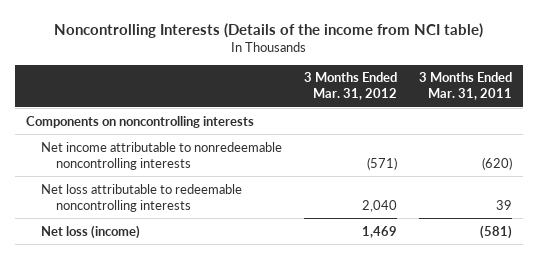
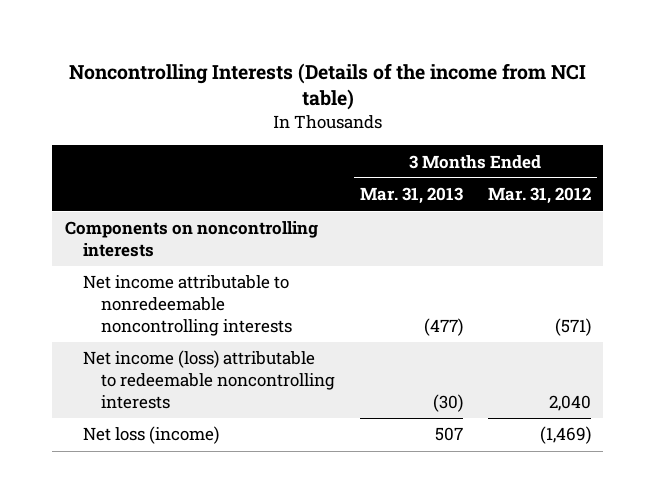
- | 3 Months Ended Mar. 31, 2012 | 3 Months Ended Mar. 31, 2011
+ | 3 Months Ended Mar. 31, 2013 | 3 Months Ended Mar. 31, 2012
- Net loss attributable to redeemable noncontrolling interests | 2,040 | 39
- Net loss (income) | 1,469 | (581)
+ Net income (loss) attributable to redeemable noncontrolling interests | (30) | 2,040
+ Net loss (income) | 507 | (1,469)

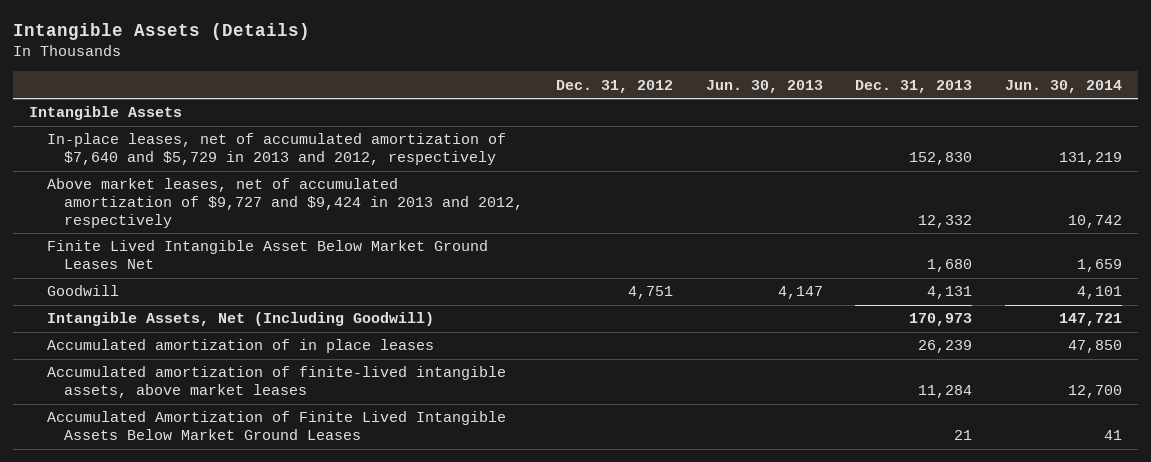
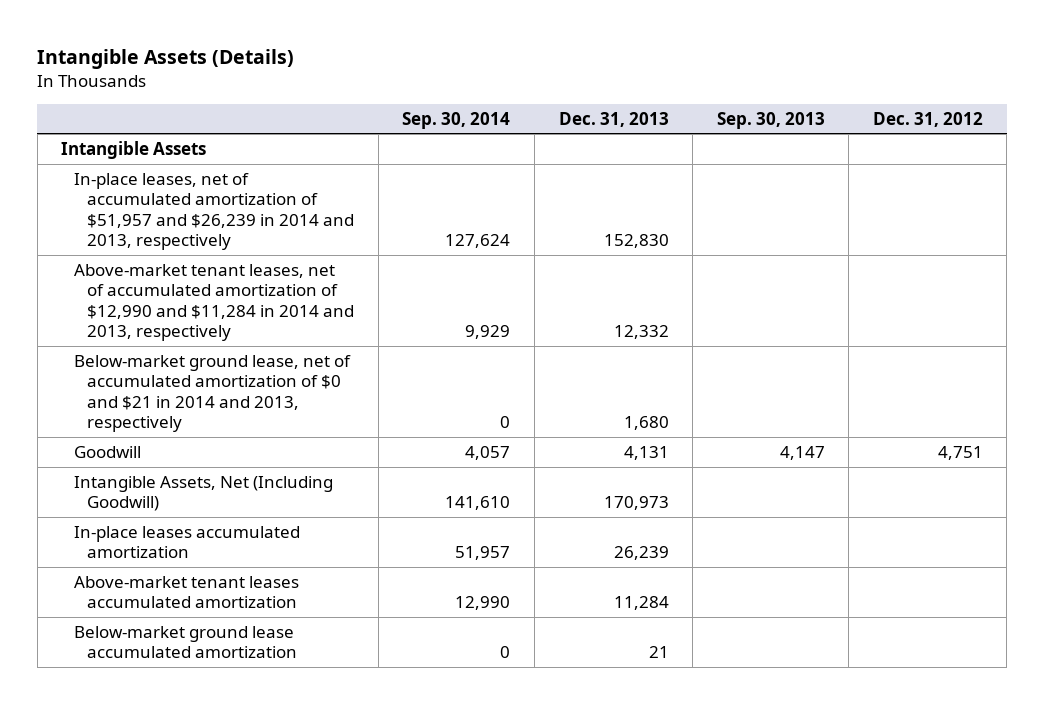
- | Dec. 31, 2012 | Jun. 30, 2013 | Dec. 31, 2013 | Jun. 30, 2014
+ | Sep. 30, 2014 | Dec. 31, 2013 | Sep. 30, 2013 | Dec. 31, 2012
- In-place leases, net of accumulated amortization of $7,640 and $5,729 in 2013 and 2012, respectively | | | 152,830 | 131,219
- Above market leases, net of accumulated amortization of $9,727 and $9,424 in 2013 and 2012, respectively | | | 12,332 | 10,742
- Finite Lived Intangible Asset Below Market Ground Leases Net | | | 1,680 | 1,659
+ In-place leases, net of accumulated amortization of $51,957 and $26,239 in 2014 and 2013, respectively | 127,624 | 152,830 | |
+ Above-market tenant leases, net of accumulated amortization of $12,990 and $11,284 in 2014 and 2013, respectively | 9,929 | 12,332 | |
+ Below-market ground lease, net of accumulated amortization of $0 and $21 in 2014 and 2013, respectively | 0 | 1,680 | |
- Accumulated amortization of in place leases | | | 26,239 | 47,850
- Accumulated amortization of finite-lived intangible assets, above market leases | | | 11,284 | 12,700
- Accumulated Amortization of Finite Lived Intangible Assets Below Market Ground Leases | | | 21 | 41
+ In-place leases accumulated amortization | 51,957 | 26,239 | |
+ Above-market tenant leases accumulated amortization | 12,990 | 11,284 | |
+ Below-market ground lease accumulated amortization | 0 | 21 | |

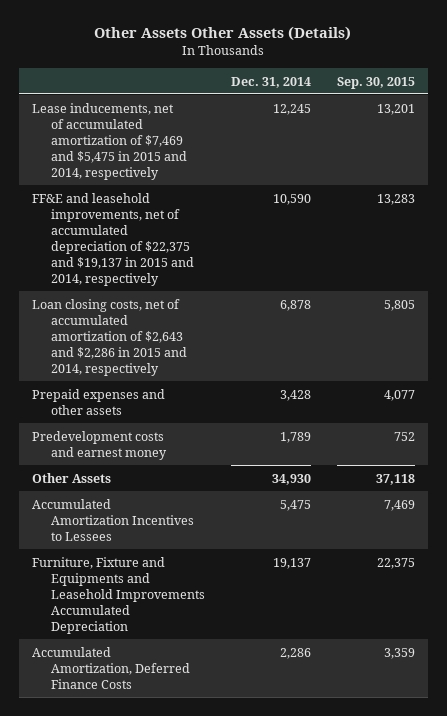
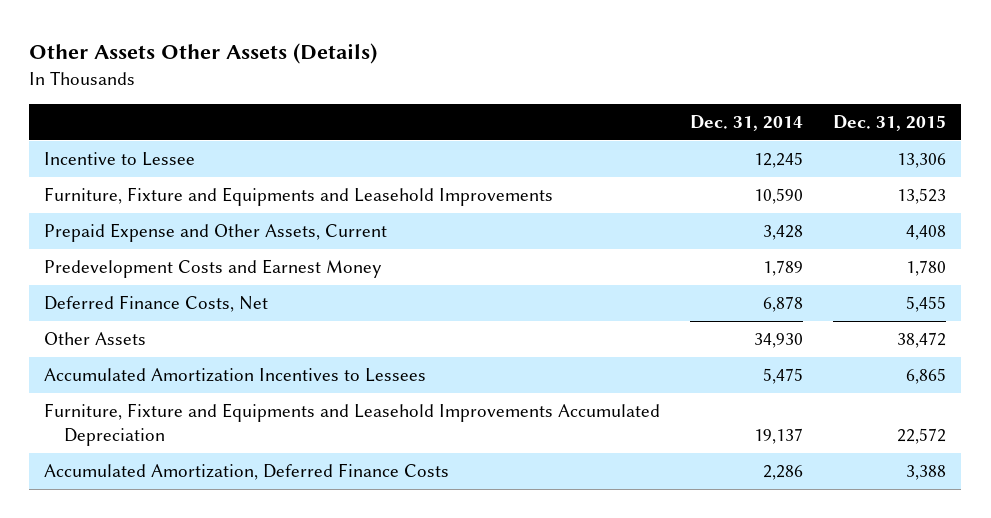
- | Dec. 31, 2014 | Sep. 30, 2015
+ | Dec. 31, 2014 | Dec. 31, 2015
- Lease inducements, net of accumulated amortization of $7,469 and $5,475 in 2015 and 2014, respectively | 12,245 | 13,201
- FF&E and leasehold improvements, net of accumulated depreciation of $22,375 and $19,137 in 2015 and 2014, respectively | 10,590 | 13,283
- Loan closing costs, net of accumulated amortization of $2,643 and $2,286 in 2015 and 2014, respectively | 6,878 | 5,805
- Prepaid expenses and other assets | 3,428 | 4,077
- Predevelopment costs and earnest money | 1,789 | 752
+ Incentive to Lessee | 12,245 | 13,306
+ Furniture, Fixture and Equipments and Leasehold Improvements | 10,590 | 13,523
+ Prepaid Expense and Other Assets, Current | 3,428 | 4,408
+ Predevelopment Costs and Earnest Money | 1,789 | 1,780
+ Deferred Finance Costs, Net | 6,878 | 5,455

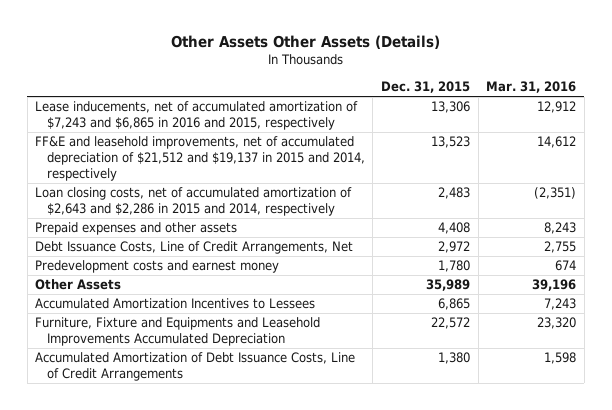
- | Dec. 31, 2014 | Dec. 31, 2015
+ | Dec. 31, 2015 | Mar. 31, 2016
- Incentive to Lessee | 12,245 | 13,306
- Furniture, Fixture and Equipments and Leasehold Improvements | 10,590 | 13,523
- Prepaid Expense and Other Assets, Current | 3,428 | 4,408
- Predevelopment Costs and Earnest Money | 1,789 | 1,780
- Deferred Finance Costs, Net | 6,878 | 5,455
- Other Assets | 34,930 | 38,472
+ Lease inducements, net of accumulated amortization of $7,243 and $6,865 in 2016 and 2015, respectively | 13,306 | 12,912
+ FF&E and leasehold improvements, net of accumulated depreciation of $21,512 and $19,137 in 2015 and 2014, respectively | 13,523 | 14,612
+ Loan closing costs, net of accumulated amortization of $2,643 and $2,286 in 2015 and 2014, respectively | 2,483 | (2,351)
+ Prepaid expenses and other assets | 4,408 | 8,243
+ Debt Issuance Costs, Line of Credit Arrangements, Net | 2,972 | 2,755
+ Predevelopment costs and earnest money | 1,780 | 674
+ Other Assets | 35,989 | 39,196
- Accumulated Amortization, Deferred Finance Costs | 2,286 | 3,388
+ Accumulated Amortization of Debt Issuance Costs, Line of Credit Arrangements | 1,380 | 1,598

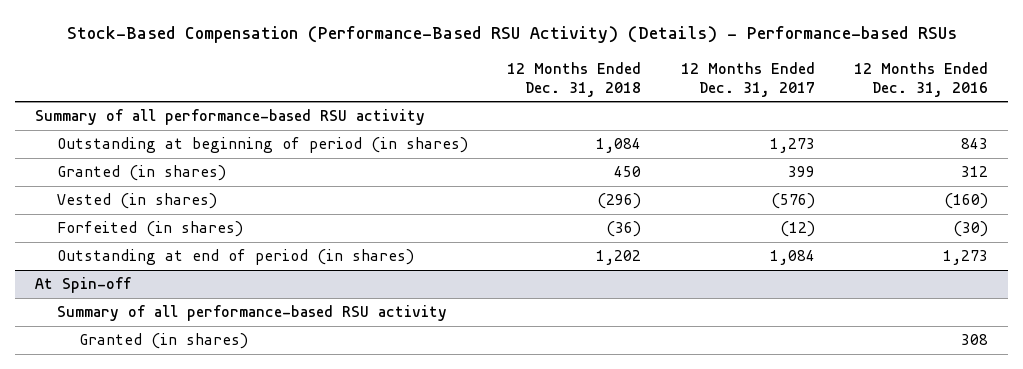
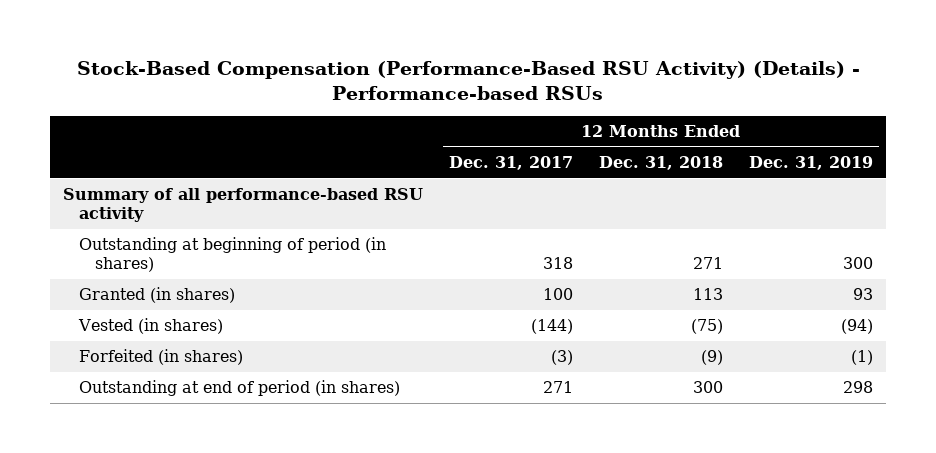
- | 12 Months Ended Dec. 31, 2018 | 12 Months Ended Dec. 31, 2017 | 12 Months Ended Dec. 31, 2016
+ | 12 Months Ended Dec. 31, 2017 | 12 Months Ended Dec. 31, 2018 | 12 Months Ended Dec. 31, 2019
- Outstanding at beginning of period (in shares) | 1,084 | 1,273 | 843
- Granted (in shares) | 450 | 399 | 312
- Vested (in shares) | (296) | (576) | (160)
- Forfeited (in shares) | (36) | (12) | (30)
- Outstanding at end of period (in shares) | 1,202 | 1,084 | 1,273
- At Spin-off
- Summary of all performance-based RSU activity
- Granted (in shares) | | | 308
+ Outstanding at beginning of period (in shares) | 318 | 271 | 300
+ Granted (in shares) | 100 | 113 | 93
+ Vested (in shares) | (144) | (75) | (94)
+ Forfeited (in shares) | (3) | (9) | (1)
+ Outstanding at end of period (in shares) | 271 | 300 | 298

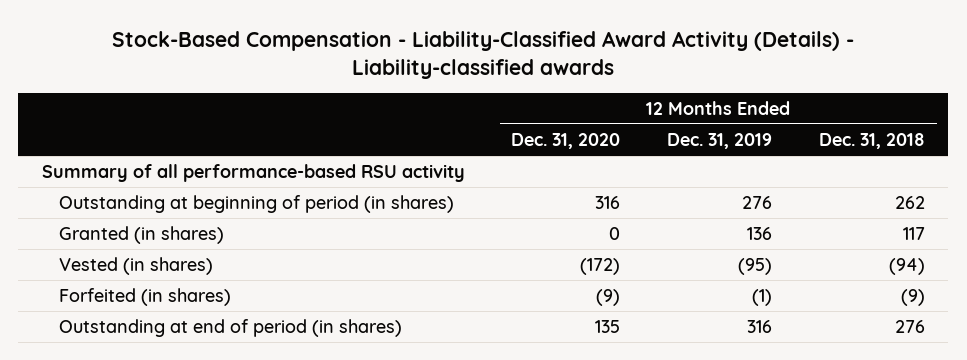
- Stock-Based Compensation (Performance-Based RSU Activity) (Details) - Performance-based RSUs
+ Stock-Based Compensation - Liability-Classified Award Activity (Details) - Liability-classified awards
- | 12 Months Ended Dec. 31, 2017 | 12 Months Ended Dec. 31, 2018 | 12 Months Ended Dec. 31, 2019
+ | 12 Months Ended Dec. 31, 2020 | 12 Months Ended Dec. 31, 2019 | 12 Months Ended Dec. 31, 2018
- Outstanding at beginning of period (in shares) | 318 | 271 | 300
- Granted (in shares) | 100 | 113 | 93
- Vested (in shares) | (144) | (75) | (94)
+ Outstanding at beginning of period (in shares) | 316 | 276 | 262
+ Granted (in shares) | 0 | 136 | 117
+ Vested (in shares) | (172) | (95) | (94)
- Outstanding at end of period (in shares) | 271 | 300 | 298
+ Outstanding at end of period (in shares) | 135 | 316 | 276

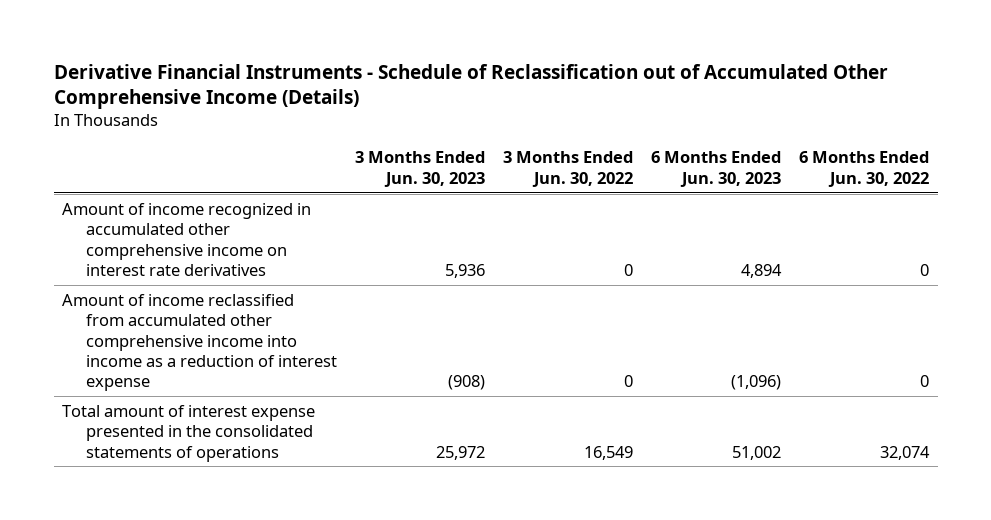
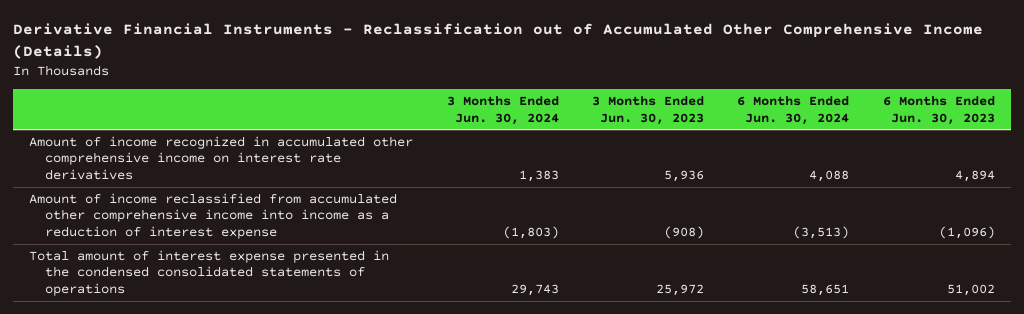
- Derivative Financial Instruments - Schedule of Reclassification out of Accumulated Other Comprehensive Income (Details)
+ Derivative Financial Instruments - Reclassification out of Accumulated Other Comprehensive Income (Details)
- | 3 Months Ended Jun. 30, 2023 | 3 Months Ended Jun. 30, 2022 | 6 Months Ended Jun. 30, 2023 | 6 Months Ended Jun. 30, 2022
+ | 3 Months Ended Jun. 30, 2024 | 3 Months Ended Jun. 30, 2023 | 6 Months Ended Jun. 30, 2024 | 6 Months Ended Jun. 30, 2023
- Total amount of interest expense presented in the consolidated statements of operations | 25,972 | 16,549 | 51,002 | 32,074
+ Total amount of interest expense presented in the condensed consolidated statements of operations | 29,743 | 25,972 | 58,651 | 51,002

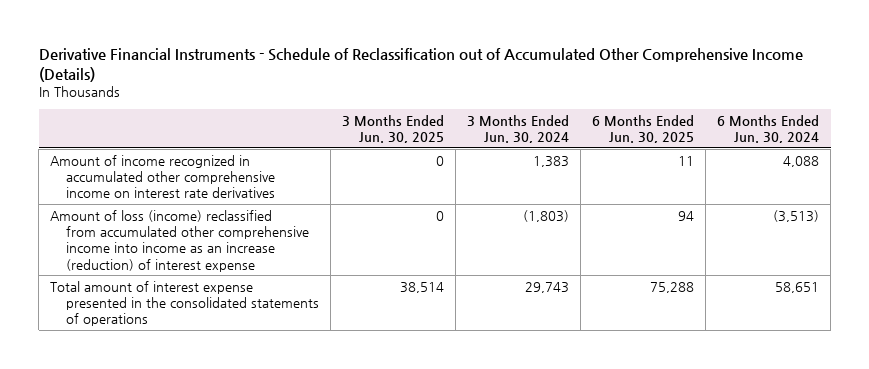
- Derivative Financial Instruments - Reclassification out of Accumulated Other Comprehensive Income (Details)
+ Derivative Financial Instruments - Schedule of Reclassification out of Accumulated Other Comprehensive Income (Details)
- | 3 Months Ended Jun. 30, 2024 | 3 Months Ended Jun. 30, 2023 | 6 Months Ended Jun. 30, 2024 | 6 Months Ended Jun. 30, 2023
+ | 3 Months Ended Jun. 30, 2025 | 3 Months Ended Jun. 30, 2024 | 6 Months Ended Jun. 30, 2025 | 6 Months Ended Jun. 30, 2024
- Amount of income reclassified from accumulated other comprehensive income into income as a reduction of interest expense | (1,803) | (908) | (3,513) | (1,096)
- Total amount of interest expense presented in the condensed consolidated statements of operations | 29,743 | 25,972 | 58,651 | 51,002
+ Amount of loss (income) reclassified from accumulated other comprehensive income into income as an increase (reduction) of interest expense | 0 | (1,803) | 94 | (3,513)
+ Total amount of interest expense presented in the consolidated statements of operations | 38,514 | 29,743 | 75,288 | 58,651

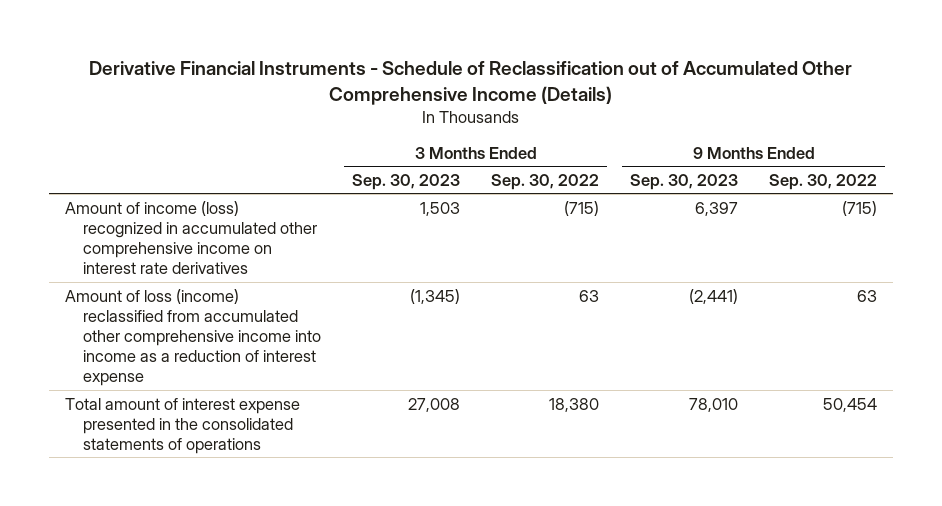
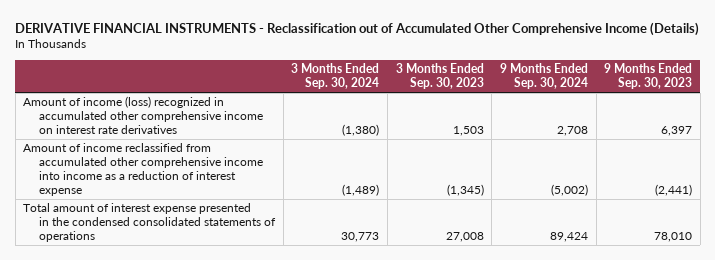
- Derivative Financial Instruments - Schedule of Reclassification out of Accumulated Other Comprehensive Income (Details)
+ DERIVATIVE FINANCIAL INSTRUMENTS - Reclassification out of Accumulated Other Comprehensive Income (Details)
- | 3 Months Ended Sep. 30, 2023 | 3 Months Ended Sep. 30, 2022 | 9 Months Ended Sep. 30, 2023 | 9 Months Ended Sep. 30, 2022
+ | 3 Months Ended Sep. 30, 2024 | 3 Months Ended Sep. 30, 2023 | 9 Months Ended Sep. 30, 2024 | 9 Months Ended Sep. 30, 2023
- Amount of loss (income) reclassified from accumulated other comprehensive income into income as a reduction of interest expense | (1,345) | 63 | (2,441) | 63
- Total amount of interest expense presented in the consolidated statements of operations | 27,008 | 18,380 | 78,010 | 50,454
+ Amount of income reclassified from accumulated other comprehensive income into income as a reduction of interest expense | (1,489) | (1,345) | (5,002) | (2,441)
+ Total amount of interest expense presented in the condensed consolidated statements of operations | 30,773 | 27,008 | 89,424 | 78,010

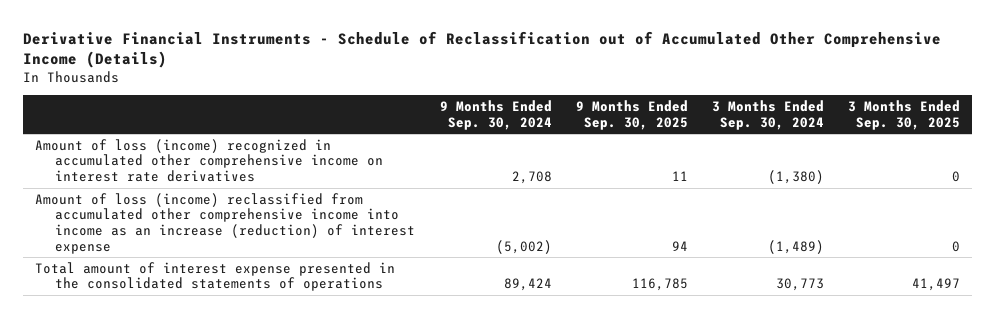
- DERIVATIVE FINANCIAL INSTRUMENTS - Reclassification out of Accumulated Other Comprehensive Income (Details)
+ Derivative Financial Instruments - Schedule of Reclassification out of Accumulated Other Comprehensive Income (Details)
- | 3 Months Ended Sep. 30, 2024 | 3 Months Ended Sep. 30, 2023 | 9 Months Ended Sep. 30, 2024 | 9 Months Ended Sep. 30, 2023
+ | 9 Months Ended Sep. 30, 2024 | 9 Months Ended Sep. 30, 2025 | 3 Months Ended Sep. 30, 2024 | 3 Months Ended Sep. 30, 2025
- Amount of income (loss) recognized in accumulated other comprehensive income on interest rate derivatives | (1,380) | 1,503 | 2,708 | 6,397
- Amount of income reclassified from accumulated other comprehensive income into income as a reduction of interest expense | (1,489) | (1,345) | (5,002) | (2,441)
- Total amount of interest expense presented in the condensed consolidated statements of operations | 30,773 | 27,008 | 89,424 | 78,010
+ Amount of loss (income) recognized in accumulated other comprehensive income on interest rate derivatives | 2,708 | 11 | (1,380) | 0
+ Amount of loss (income) reclassified from accumulated other comprehensive income into income as an increase (reduction) of interest expense | (5,002) | 94 | (1,489) | 0
+ Total amount of interest expense presented in the consolidated statements of operations | 89,424 | 116,785 | 30,773 | 41,497

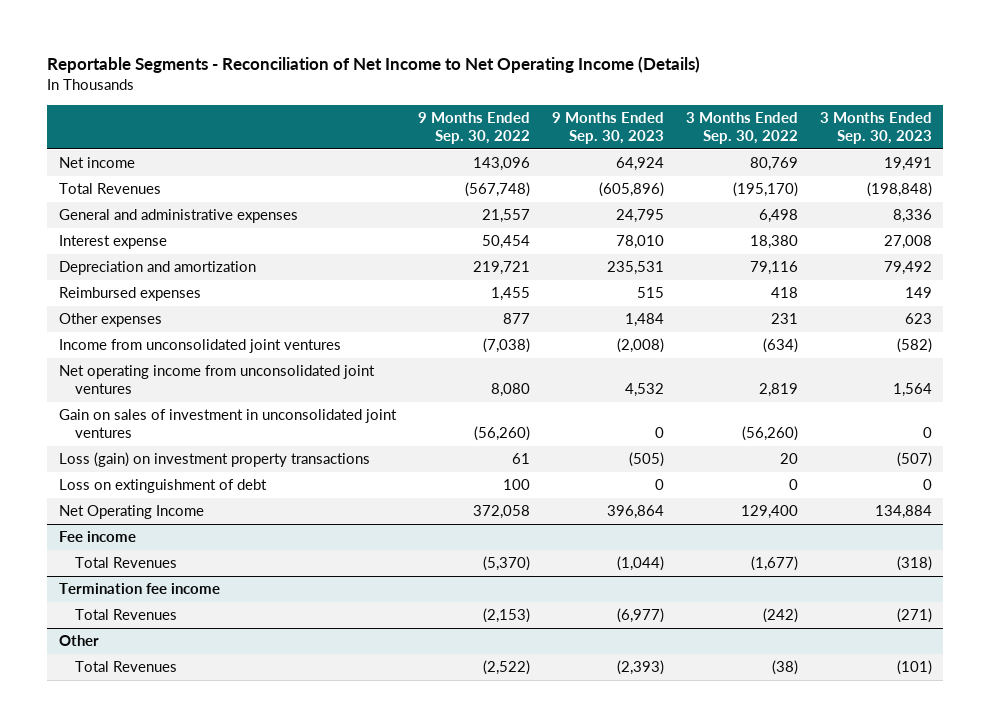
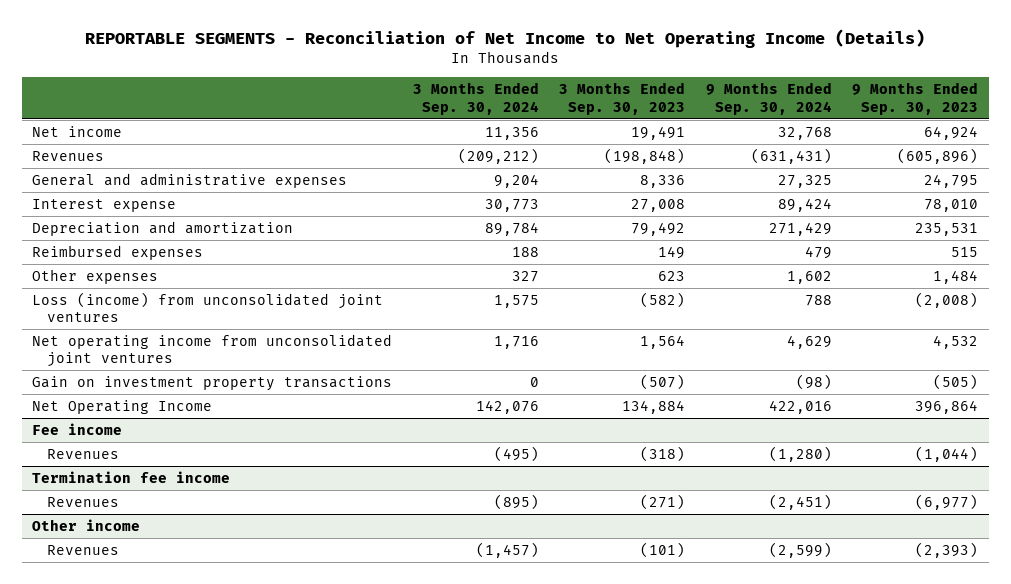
- Reportable Segments - Reconciliation of Net Income to Net Operating Income (Details)
+ REPORTABLE SEGMENTS - Reconciliation of Net Income to Net Operating Income (Details)
- | 9 Months Ended Sep. 30, 2022 | 9 Months Ended Sep. 30, 2023 | 3 Months Ended Sep. 30, 2022 | 3 Months Ended Sep. 30, 2023
+ | 3 Months Ended Sep. 30, 2024 | 3 Months Ended Sep. 30, 2023 | 9 Months Ended Sep. 30, 2024 | 9 Months Ended Sep. 30, 2023
- Total Revenues | (567,748) | (605,896) | (195,170) | (198,848)
+ Revenues | (209,212) | (198,848) | (631,431) | (605,896)
- Income from unconsolidated joint ventures | (7,038) | (2,008) | (634) | (582)
+ Loss (income) from unconsolidated joint ventures | 1,575 | (582) | 788 | (2,008)
- Gain on sales of investment in unconsolidated joint ventures | (56,260) | 0 | (56,260) | 0
- Loss (gain) on investment property transactions | 61 | (505) | 20 | (507)
- Loss on extinguishment of debt | 100 | 0 | 0 | 0
+ Gain on investment property transactions | 0 | (507) | (98) | (505)
@ Fee income
- Total Revenues | (5,370) | (1,044) | (1,677) | (318)
+ Revenues | (495) | (318) | (1,280) | (1,044)
@ Termination fee income
- Total Revenues | (2,153) | (6,977) | (242) | (271)
- Other
- Total Revenues | (2,522) | (2,393) | (38) | (101)
@ Termination fee income
+ Revenues | (895) | (271) | (2,451) | (6,977)
+ Other income
+ Revenues | (1,457) | (101) | (2,599) | (2,393)

